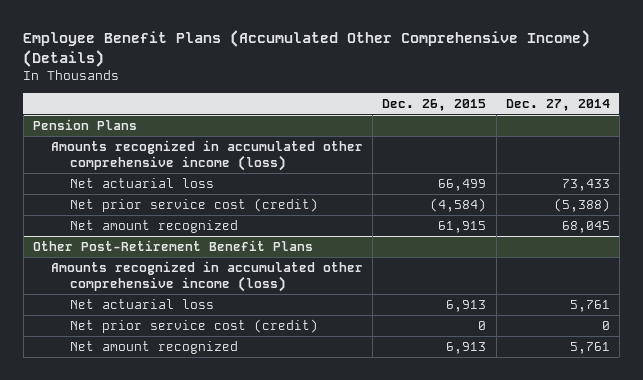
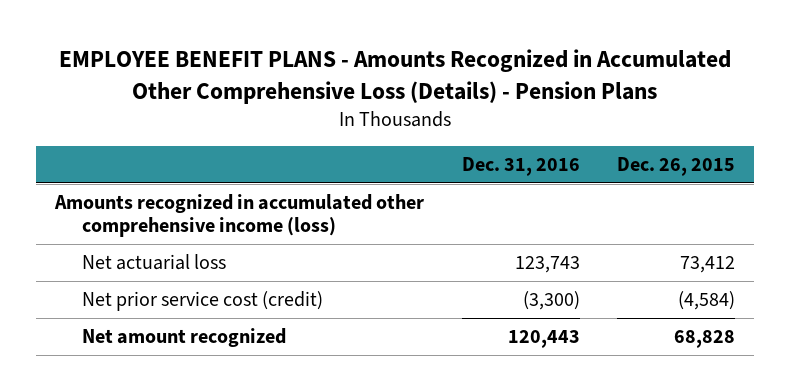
- Employee Benefit Plans (Accumulated Other Comprehensive Income) (Details)
+ EMPLOYEE BENEFIT PLANS - Amounts Recognized in Accumulated Other Comprehensive Loss (Details) - Pension Plans
- | Dec. 26, 2015 | Dec. 27, 2014
+ | Dec. 31, 2016 | Dec. 26, 2015
- Pension Plans
- Net actuarial loss | 66,499 | 73,433
+ Net actuarial loss | 123,743 | 73,412
- Net amount recognized | 61,915 | 68,045
- Other Post-Retirement Benefit Plans
- Amounts recognized in accumulated other comprehensive income (loss)
- Net actuarial loss | 6,913 | 5,761
- Net prior service cost (credit) | 0 | 0
- Net amount recognized | 6,913 | 5,761
+ Net amount recognized | 120,443 | 68,828

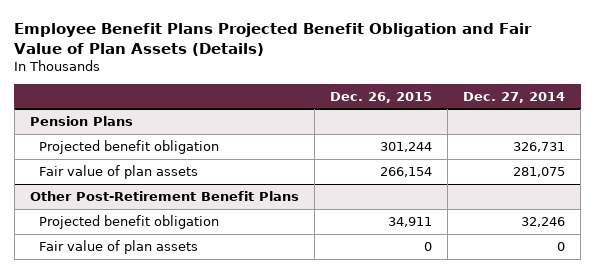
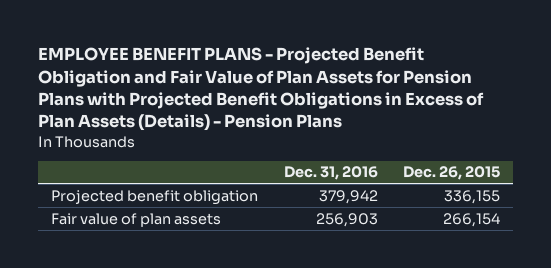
- Employee Benefit Plans Projected Benefit Obligation and Fair Value of Plan Assets (Details)
+ EMPLOYEE BENEFIT PLANS - Projected Benefit Obligation and Fair Value of Plan Assets for Pension Plans with Projected Benefit Obligations in Excess of Plan Assets (Details) - Pension Plans
- | Dec. 26, 2015 | Dec. 27, 2014
+ | Dec. 31, 2016 | Dec. 26, 2015
- Pension Plans
- Projected benefit obligation | 301,244 | 326,731
+ Projected benefit obligation | 379,942 | 336,155
- Other Post-Retirement Benefit Plans
- Projected benefit obligation | 34,911 | 32,246
- Fair value of plan assets | 0 | 0

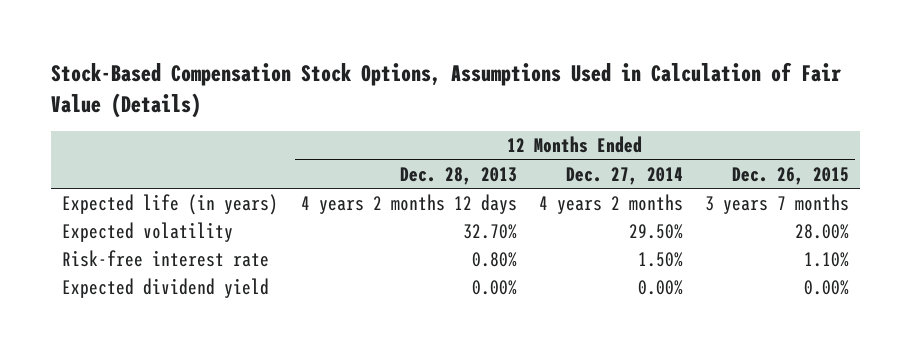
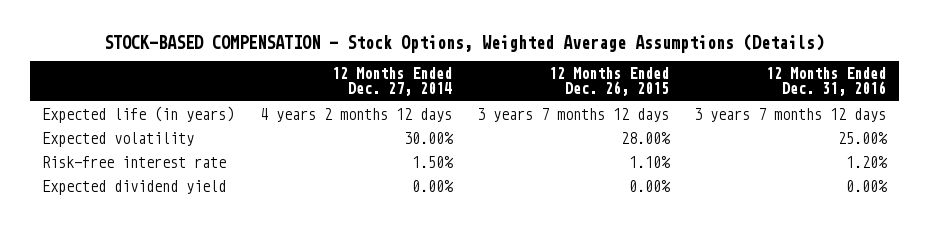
- Stock-Based Compensation Stock Options, Assumptions Used in Calculation of Fair Value (Details)
+ STOCK-BASED COMPENSATION - Stock Options, Weighted Average Assumptions (Details)
- | 12 Months Ended Dec. 28, 2013 | 12 Months Ended Dec. 27, 2014 | 12 Months Ended Dec. 26, 2015
+ | 12 Months Ended Dec. 27, 2014 | 12 Months Ended Dec. 26, 2015 | 12 Months Ended Dec. 31, 2016
- Expected life (in years) | 4 years 2 months 12 days | 4 years 2 months | 3 years 7 months
- Expected volatility | 32.70% | 29.50% | 28.00%
+ Expected life (in years) | 4 years 2 months 12 days | 3 years 7 months 12 days | 3 years 7 months 12 days
+ Expected volatility | 30.00% | 28.00% | 25.00%

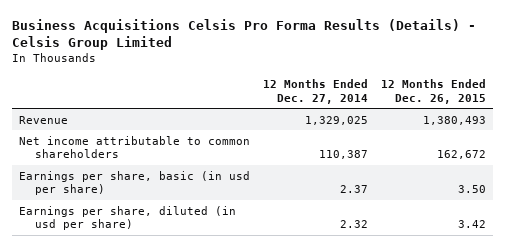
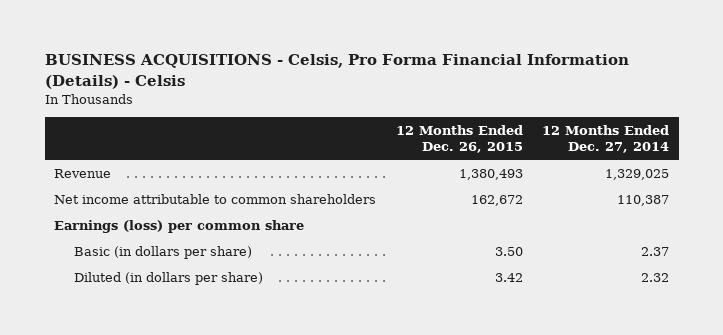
- Business Acquisitions Celsis Pro Forma Results (Details) - Celsis Group Limited
+ BUSINESS ACQUISITIONS - Celsis, Pro Forma Financial Information (Details) - Celsis
- | 12 Months Ended Dec. 27, 2014 | 12 Months Ended Dec. 26, 2015
+ | 12 Months Ended Dec. 26, 2015 | 12 Months Ended Dec. 27, 2014
- Earnings per share, basic (in usd per share) | 2.37 | 3.50
- Earnings per share, diluted (in usd per share) | 2.32 | 3.42
+ Earnings (loss) per common share
+ Basic (in dollars per share) | 3.50 | 2.37
+ Diluted (in dollars per share) | 3.42 | 2.32

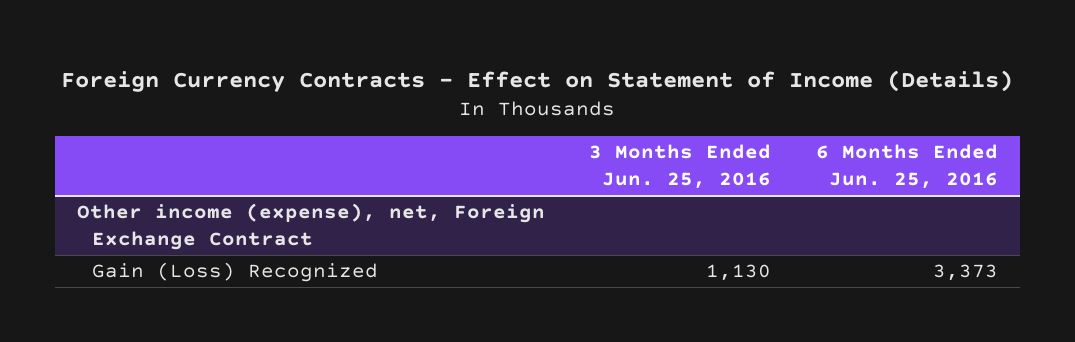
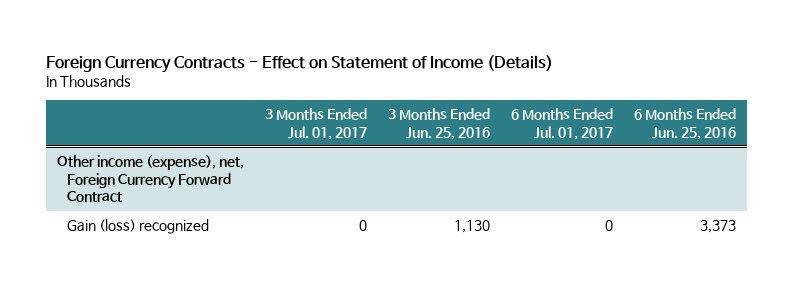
- | 3 Months Ended Jun. 25, 2016 | 6 Months Ended Jun. 25, 2016
+ | 3 Months Ended Jul. 01, 2017 | 3 Months Ended Jun. 25, 2016 | 6 Months Ended Jul. 01, 2017 | 6 Months Ended Jun. 25, 2016
- Other income (expense), net, Foreign Exchange Contract
- Gain (Loss) Recognized | 1,130 | 3,373
+ Other income (expense), net, Foreign Currency Forward Contract
+ Gain (loss) recognized | 0 | 1,130 | 0 | 3,373

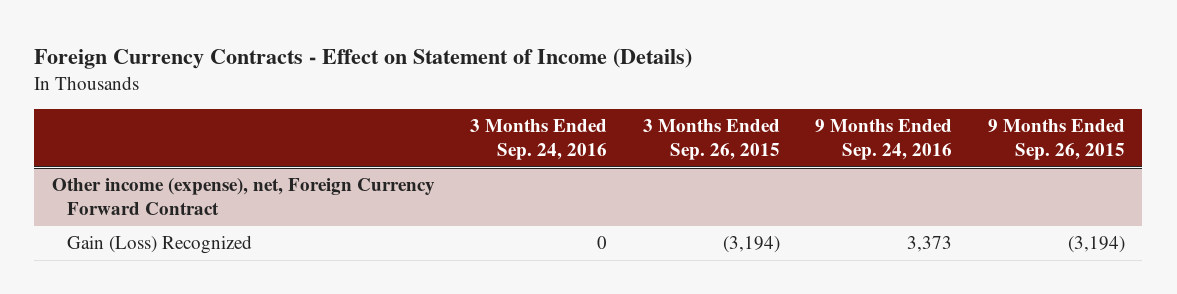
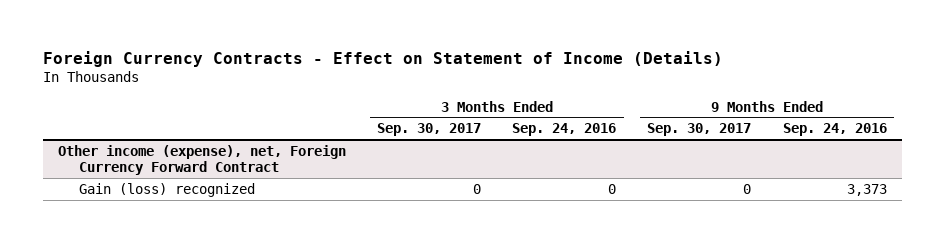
- | 3 Months Ended Sep. 24, 2016 | 3 Months Ended Sep. 26, 2015 | 9 Months Ended Sep. 24, 2016 | 9 Months Ended Sep. 26, 2015
+ | 3 Months Ended Sep. 30, 2017 | 3 Months Ended Sep. 24, 2016 | 9 Months Ended Sep. 30, 2017 | 9 Months Ended Sep. 24, 2016
@ Other income (expense), net, Foreign Currency Forward Contract
- Gain (Loss) Recognized | 0 | (3,194) | 3,373 | (3,194)
+ Gain (loss) recognized | 0 | 0 | 0 | 3,373

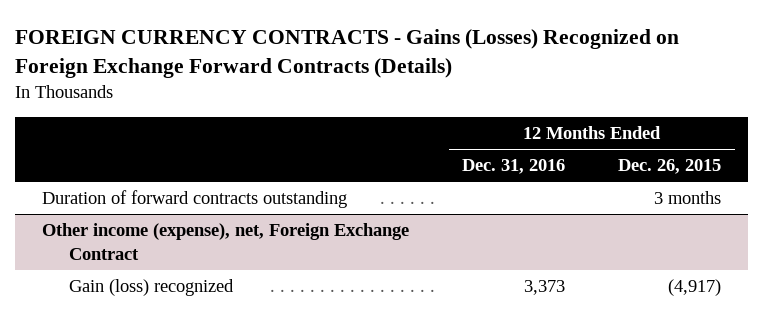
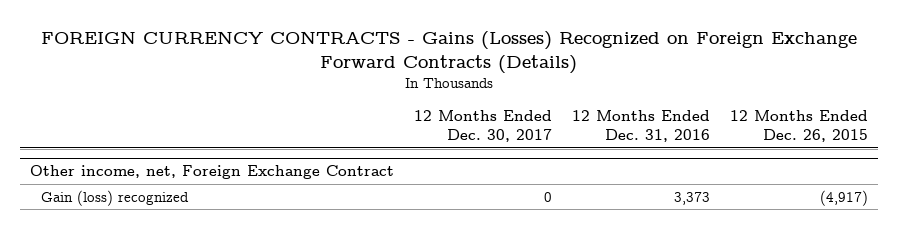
- | 12 Months Ended Dec. 31, 2016 | 12 Months Ended Dec. 26, 2015
+ | 12 Months Ended Dec. 30, 2017 | 12 Months Ended Dec. 31, 2016 | 12 Months Ended Dec. 26, 2015
- Duration of forward contracts outstanding | | 3 months
- Other income (expense), net, Foreign Exchange Contract
+ Other income, net, Foreign Exchange Contract

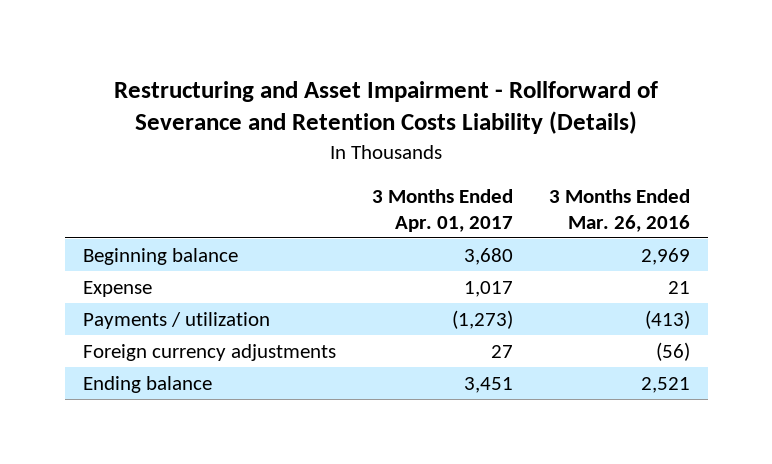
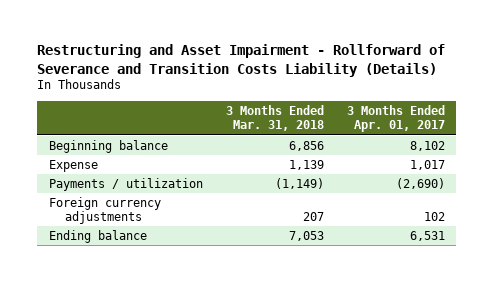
- Restructuring and Asset Impairment - Rollforward of Severance and Retention Costs Liability (Details)
+ Restructuring and Asset Impairment - Rollforward of Severance and Transition Costs Liability (Details)
- | 3 Months Ended Apr. 01, 2017 | 3 Months Ended Mar. 26, 2016
+ | 3 Months Ended Mar. 31, 2018 | 3 Months Ended Apr. 01, 2017
- Beginning balance | 3,680 | 2,969
+ Beginning balance | 6,856 | 8,102
- Payments / utilization | (1,273) | (413)
- Foreign currency adjustments | 27 | (56)
- Ending balance | 3,451 | 2,521
+ Payments / utilization | (1,149) | (2,690)
+ Foreign currency adjustments | 207 | 102
+ Ending balance | 7,053 | 6,531

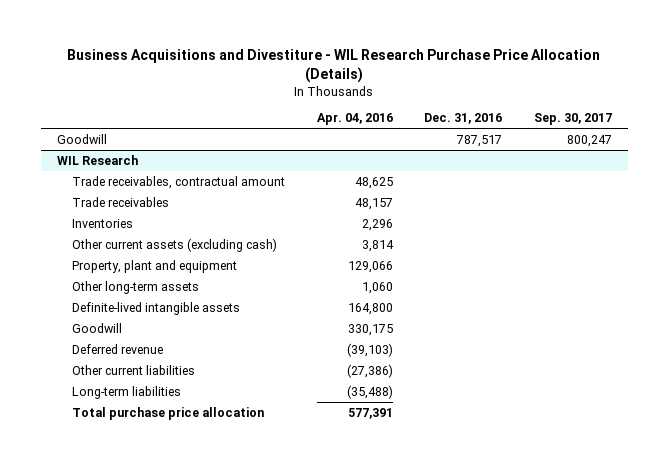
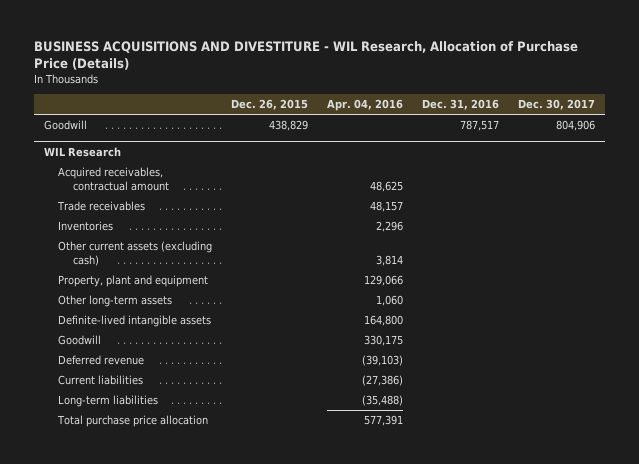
- Business Acquisitions and Divestiture - WIL Research Purchase Price Allocation (Details)
+ BUSINESS ACQUISITIONS AND DIVESTITURE - WIL Research, Allocation of Purchase Price (Details)
- | Apr. 04, 2016 | Dec. 31, 2016 | Sep. 30, 2017
+ | Dec. 26, 2015 | Apr. 04, 2016 | Dec. 31, 2016 | Dec. 30, 2017
@ WIL Research
- Trade receivables, contractual amount | 48,625 | |
+ Acquired receivables, contractual amount | | 48,625 | |
- Other current liabilities | (27,386) | |
+ Current liabilities | | (27,386) | |

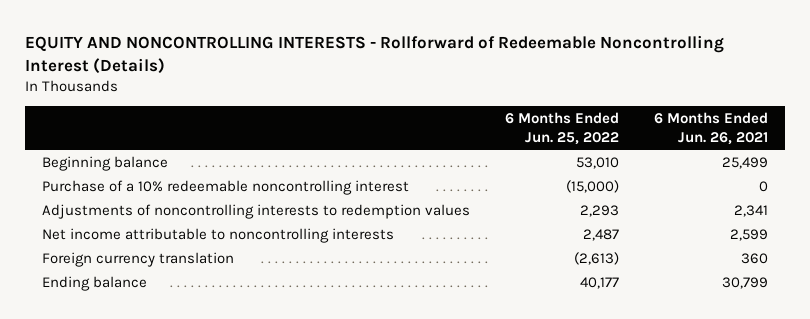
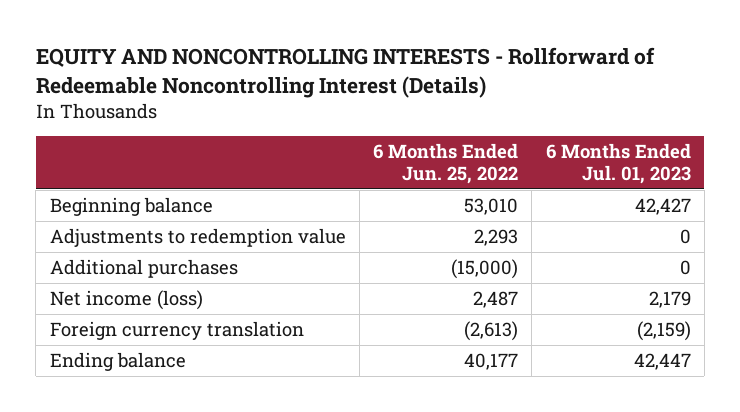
- | 6 Months Ended Jun. 25, 2022 | 6 Months Ended Jun. 26, 2021
+ | 6 Months Ended Jun. 25, 2022 | 6 Months Ended Jul. 01, 2023
- Purchase of a 10% redeemable noncontrolling interest | (15,000) | 0
- Adjustments of noncontrolling interests to redemption values | 2,293 | 2,341
- Net income attributable to noncontrolling interests | 2,487 | 2,599
+ Adjustments to redemption value | 2,293 | 0
+ Additional purchases | (15,000) | 0
+ Net income (loss) | 2,487 | 2,179

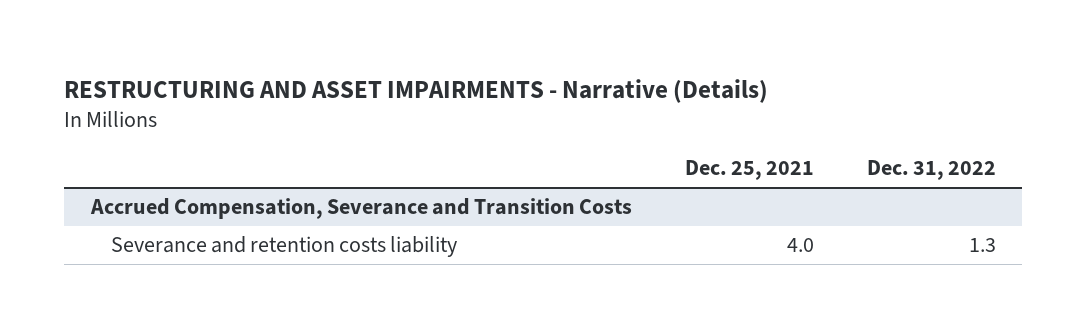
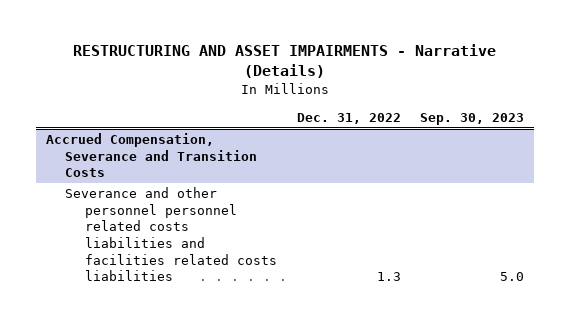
- | Dec. 25, 2021 | Dec. 31, 2022
+ | Dec. 31, 2022 | Sep. 30, 2023
@ Accrued Compensation, Severance and Transition Costs
- Severance and retention costs liability | 4.0 | 1.3
+ Severance and other personnel personnel related costs liabilities and facilities related costs liabilities | 1.3 | 5.0

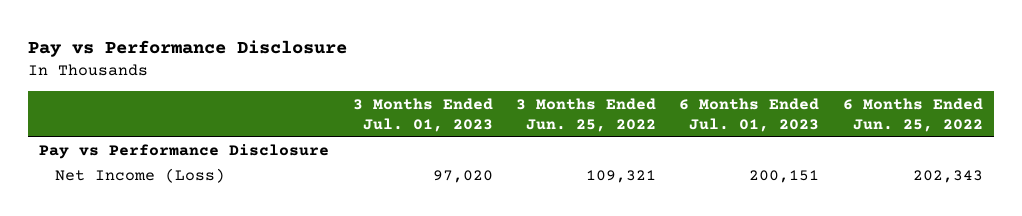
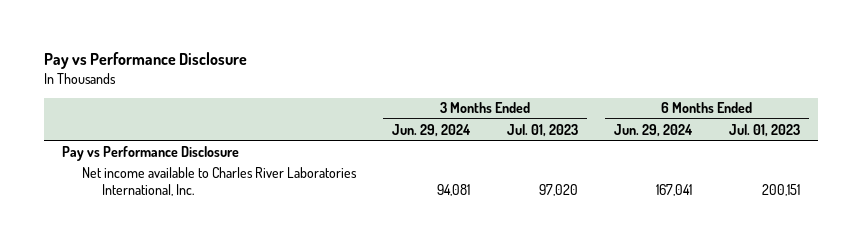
- | 3 Months Ended Jul. 01, 2023 | 3 Months Ended Jun. 25, 2022 | 6 Months Ended Jul. 01, 2023 | 6 Months Ended Jun. 25, 2022
+ | 3 Months Ended Jun. 29, 2024 | 3 Months Ended Jul. 01, 2023 | 6 Months Ended Jun. 29, 2024 | 6 Months Ended Jul. 01, 2023
- Net Income (Loss) | 97,020 | 109,321 | 200,151 | 202,343
+ Net income available to Charles River Laboratories International, Inc. | 94,081 | 97,020 | 167,041 | 200,151

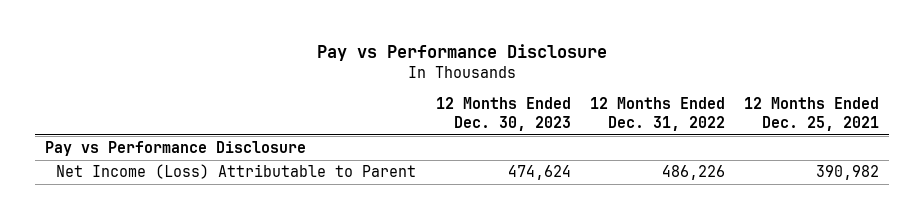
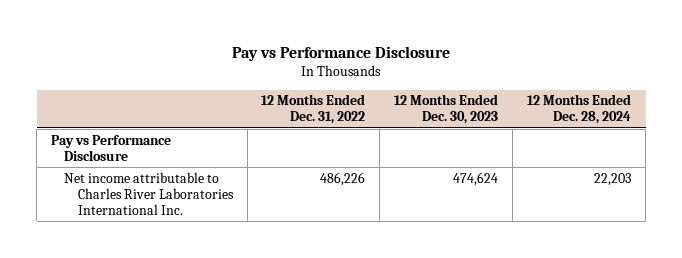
- | 12 Months Ended Dec. 30, 2023 | 12 Months Ended Dec. 31, 2022 | 12 Months Ended Dec. 25, 2021
+ | 12 Months Ended Dec. 31, 2022 | 12 Months Ended Dec. 30, 2023 | 12 Months Ended Dec. 28, 2024
- Net Income (Loss) Attributable to Parent | 474,624 | 486,226 | 390,982
+ Net income attributable to Charles River Laboratories International Inc. | 486,226 | 474,624 | 22,203

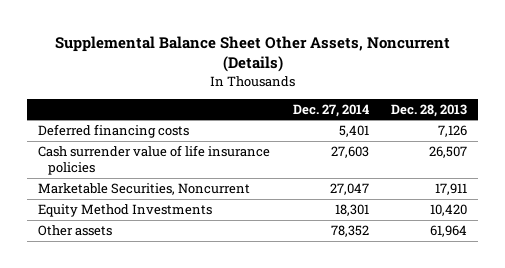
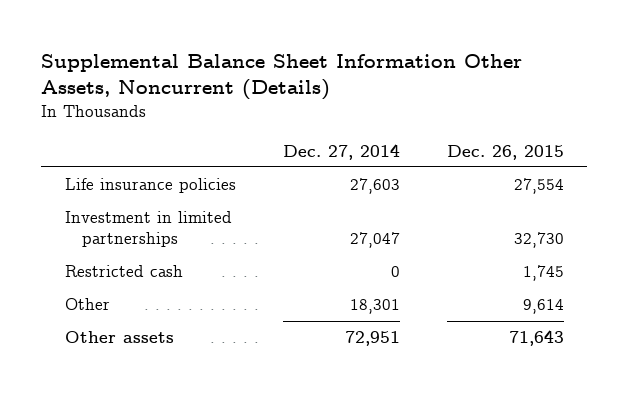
- Supplemental Balance Sheet Other Assets, Noncurrent (Details)
+ Supplemental Balance Sheet Information Other Assets, Noncurrent (Details)
- | Dec. 27, 2014 | Dec. 28, 2013
+ | Dec. 27, 2014 | Dec. 26, 2015
- Deferred financing costs | 5,401 | 7,126
- Cash surrender value of life insurance policies | 27,603 | 26,507
- Marketable Securities, Noncurrent | 27,047 | 17,911
- Equity Method Investments | 18,301 | 10,420
- Other assets | 78,352 | 61,964
+ Life insurance policies | 27,603 | 27,554
+ Investment in limited partnerships | 27,047 | 32,730
+ Restricted cash | 0 | 1,745
+ Other | 18,301 | 9,614
+ Other assets | 72,951 | 71,643

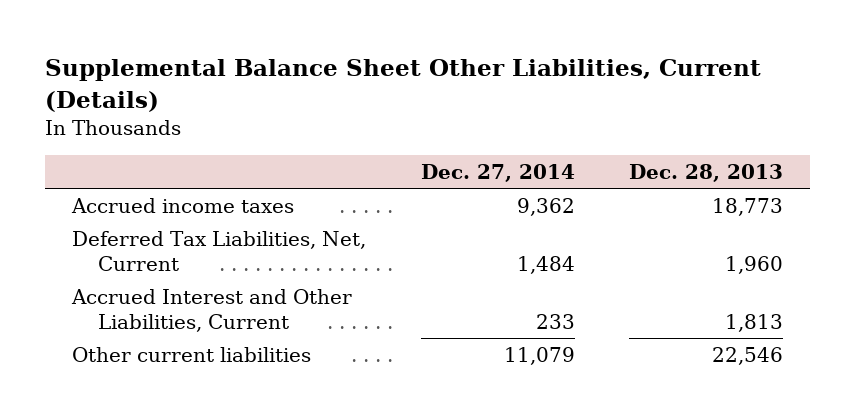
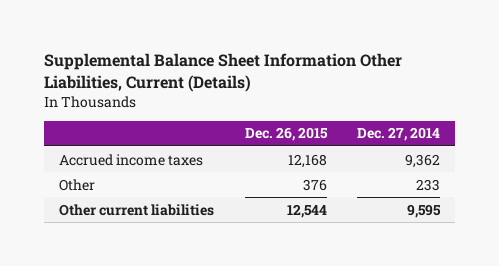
- Supplemental Balance Sheet Other Liabilities, Current (Details)
+ Supplemental Balance Sheet Information Other Liabilities, Current (Details)
- | Dec. 27, 2014 | Dec. 28, 2013
+ | Dec. 26, 2015 | Dec. 27, 2014
- Deferred Tax Liabilities, Net, Current | 1,484 | 1,960
- Accrued Interest and Other Liabilities, Current | 233 | 1,813
- Other current liabilities | 11,079 | 22,546
+ Other | 376 | 233
+ Other current liabilities | 12,544 | 9,595

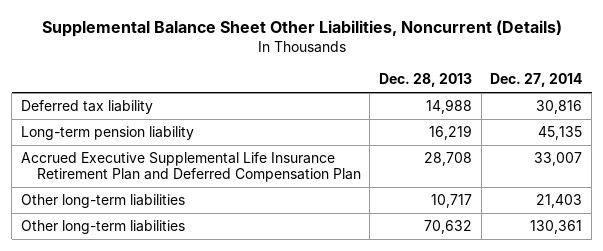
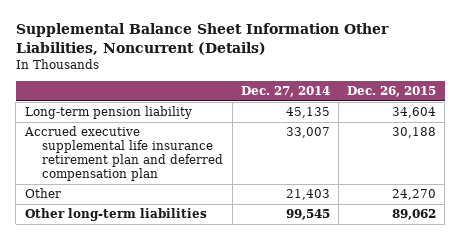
- Supplemental Balance Sheet Other Liabilities, Noncurrent (Details)
+ Supplemental Balance Sheet Information Other Liabilities, Noncurrent (Details)
- | Dec. 28, 2013 | Dec. 27, 2014
+ | Dec. 27, 2014 | Dec. 26, 2015
- Deferred tax liability | 14,988 | 30,816
- Accrued Executive Supplemental Life Insurance Retirement Plan and Deferred Compensation Plan | 28,708 | 33,007
- Other long-term liabilities | 10,717 | 21,403
- Other long-term liabilities | 70,632 | 130,361
+ Accrued executive supplemental life insurance retirement plan and deferred compensation plan | 33,007 | 30,188
+ Other | 21,403 | 24,270
+ Other long-term liabilities | 99,545 | 89,062

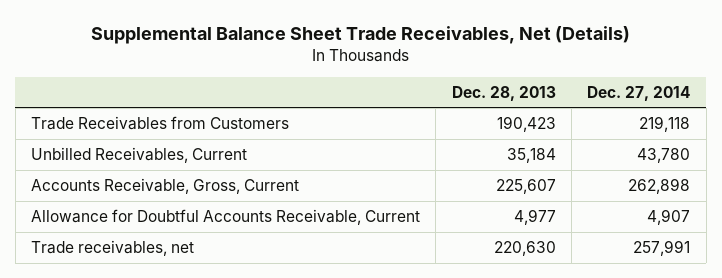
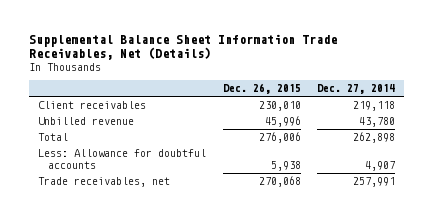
- Supplemental Balance Sheet Trade Receivables, Net (Details)
+ Supplemental Balance Sheet Information Trade Receivables, Net (Details)
- | Dec. 28, 2013 | Dec. 27, 2014
+ | Dec. 26, 2015 | Dec. 27, 2014
- Trade Receivables from Customers | 190,423 | 219,118
- Unbilled Receivables, Current | 35,184 | 43,780
- Accounts Receivable, Gross, Current | 225,607 | 262,898
- Allowance for Doubtful Accounts Receivable, Current | 4,977 | 4,907
+ Client receivables | 230,010 | 219,118
+ Unbilled revenue | 45,996 | 43,780
+ Total | 276,006 | 262,898
+ Less: Allowance for doubtful accounts | 5,938 | 4,907

